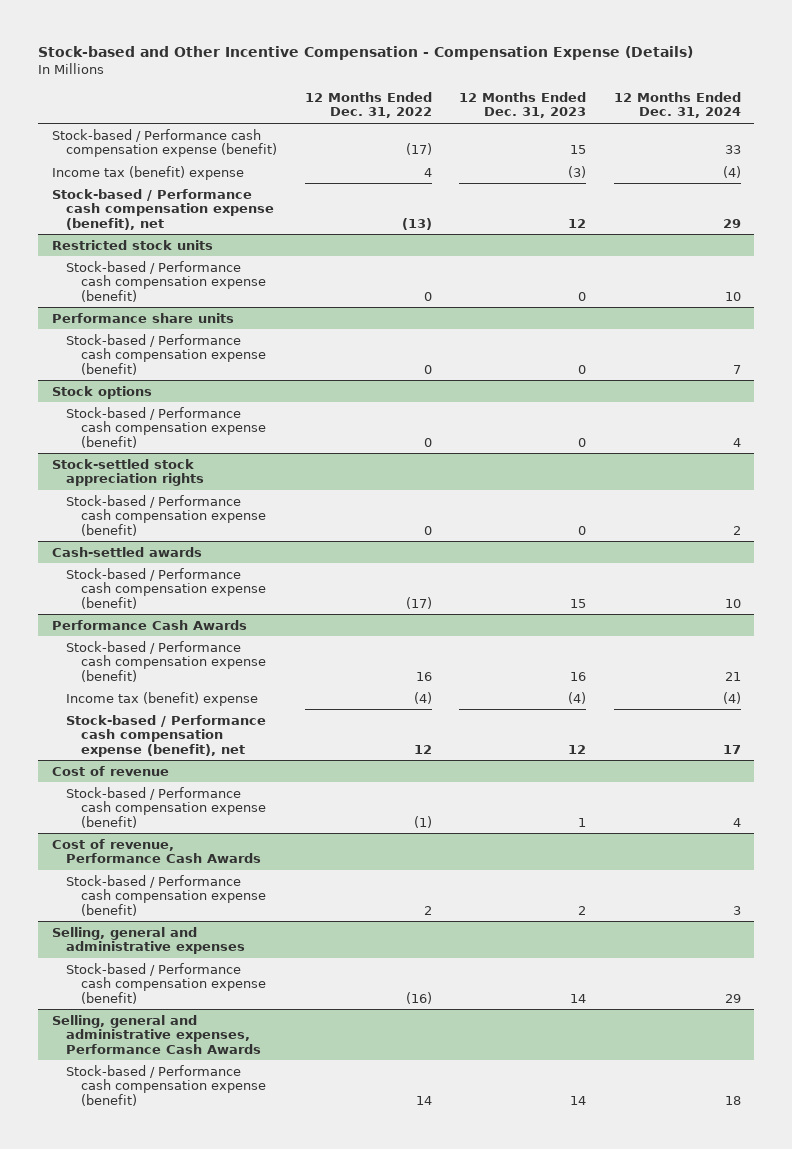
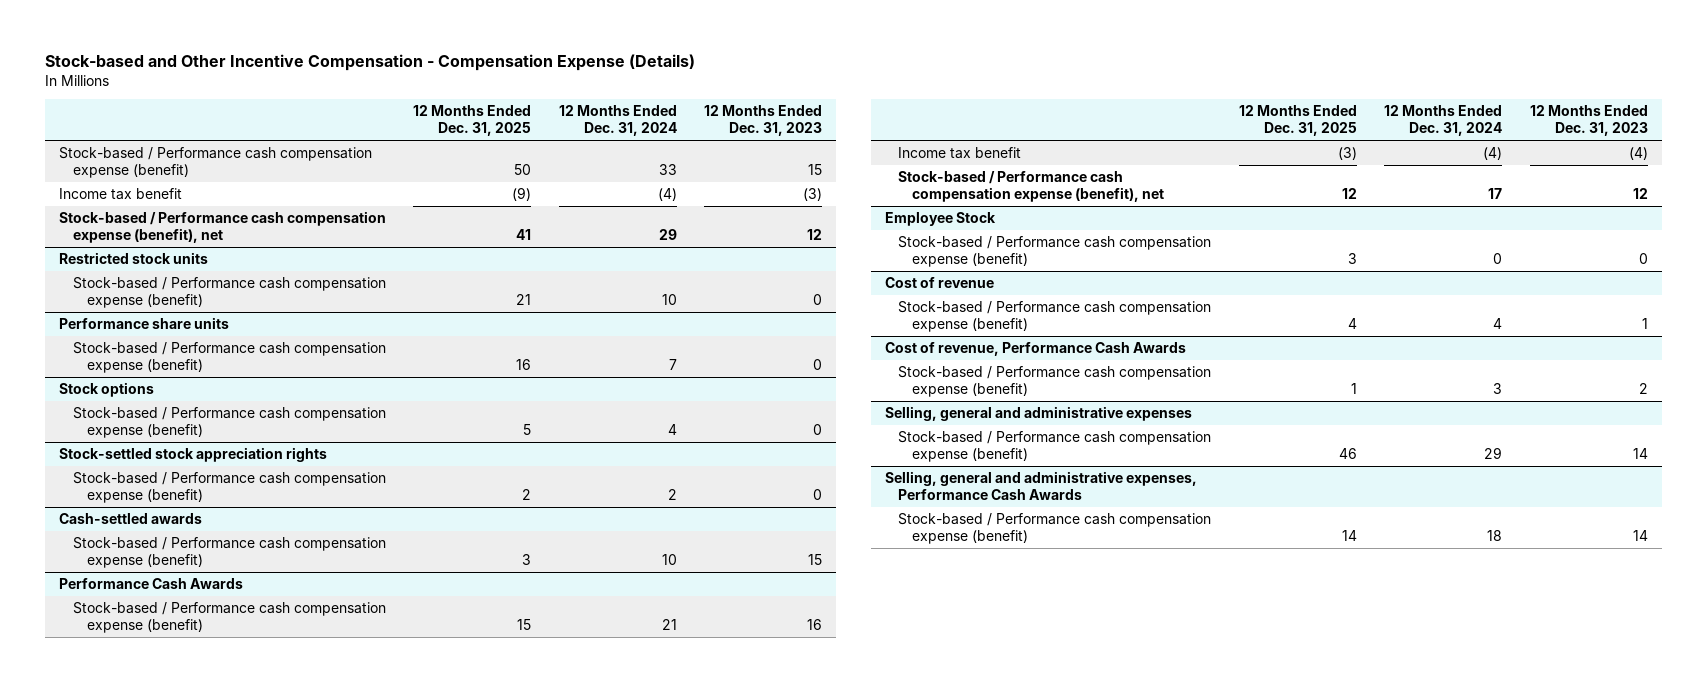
- | 12 Months Ended Dec. 31, 2022 | 12 Months Ended Dec. 31, 2023 | 12 Months Ended Dec. 31, 2024
+ | 12 Months Ended Dec. 31, 2025 | 12 Months Ended Dec. 31, 2024 | 12 Months Ended Dec. 31, 2023
- Income tax (benefit) expense | 4 | (3) | (4)
+ Income tax benefit | (9) | (4) | (3)
@ Performance Cash Awards
- Income tax (benefit) expense | (4) | (4) | (4)
+ Income tax benefit | (3) | (4) | (4)
+ Employee Stock
+ Stock-based / Performance cash compensation expense (benefit) | 3 | 0 | 0

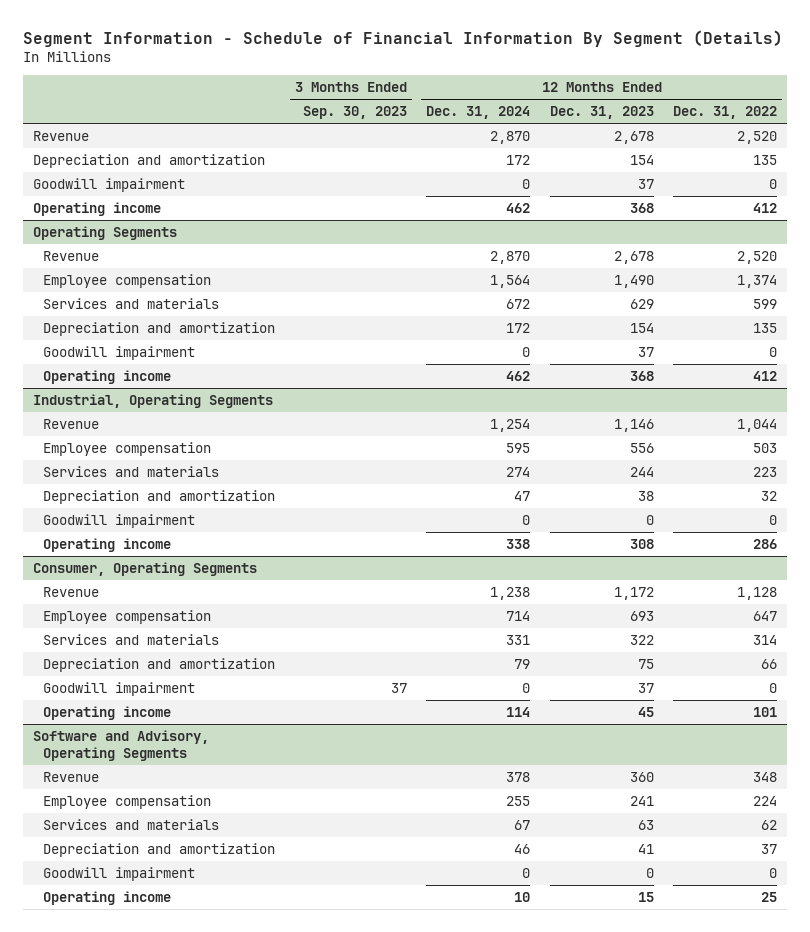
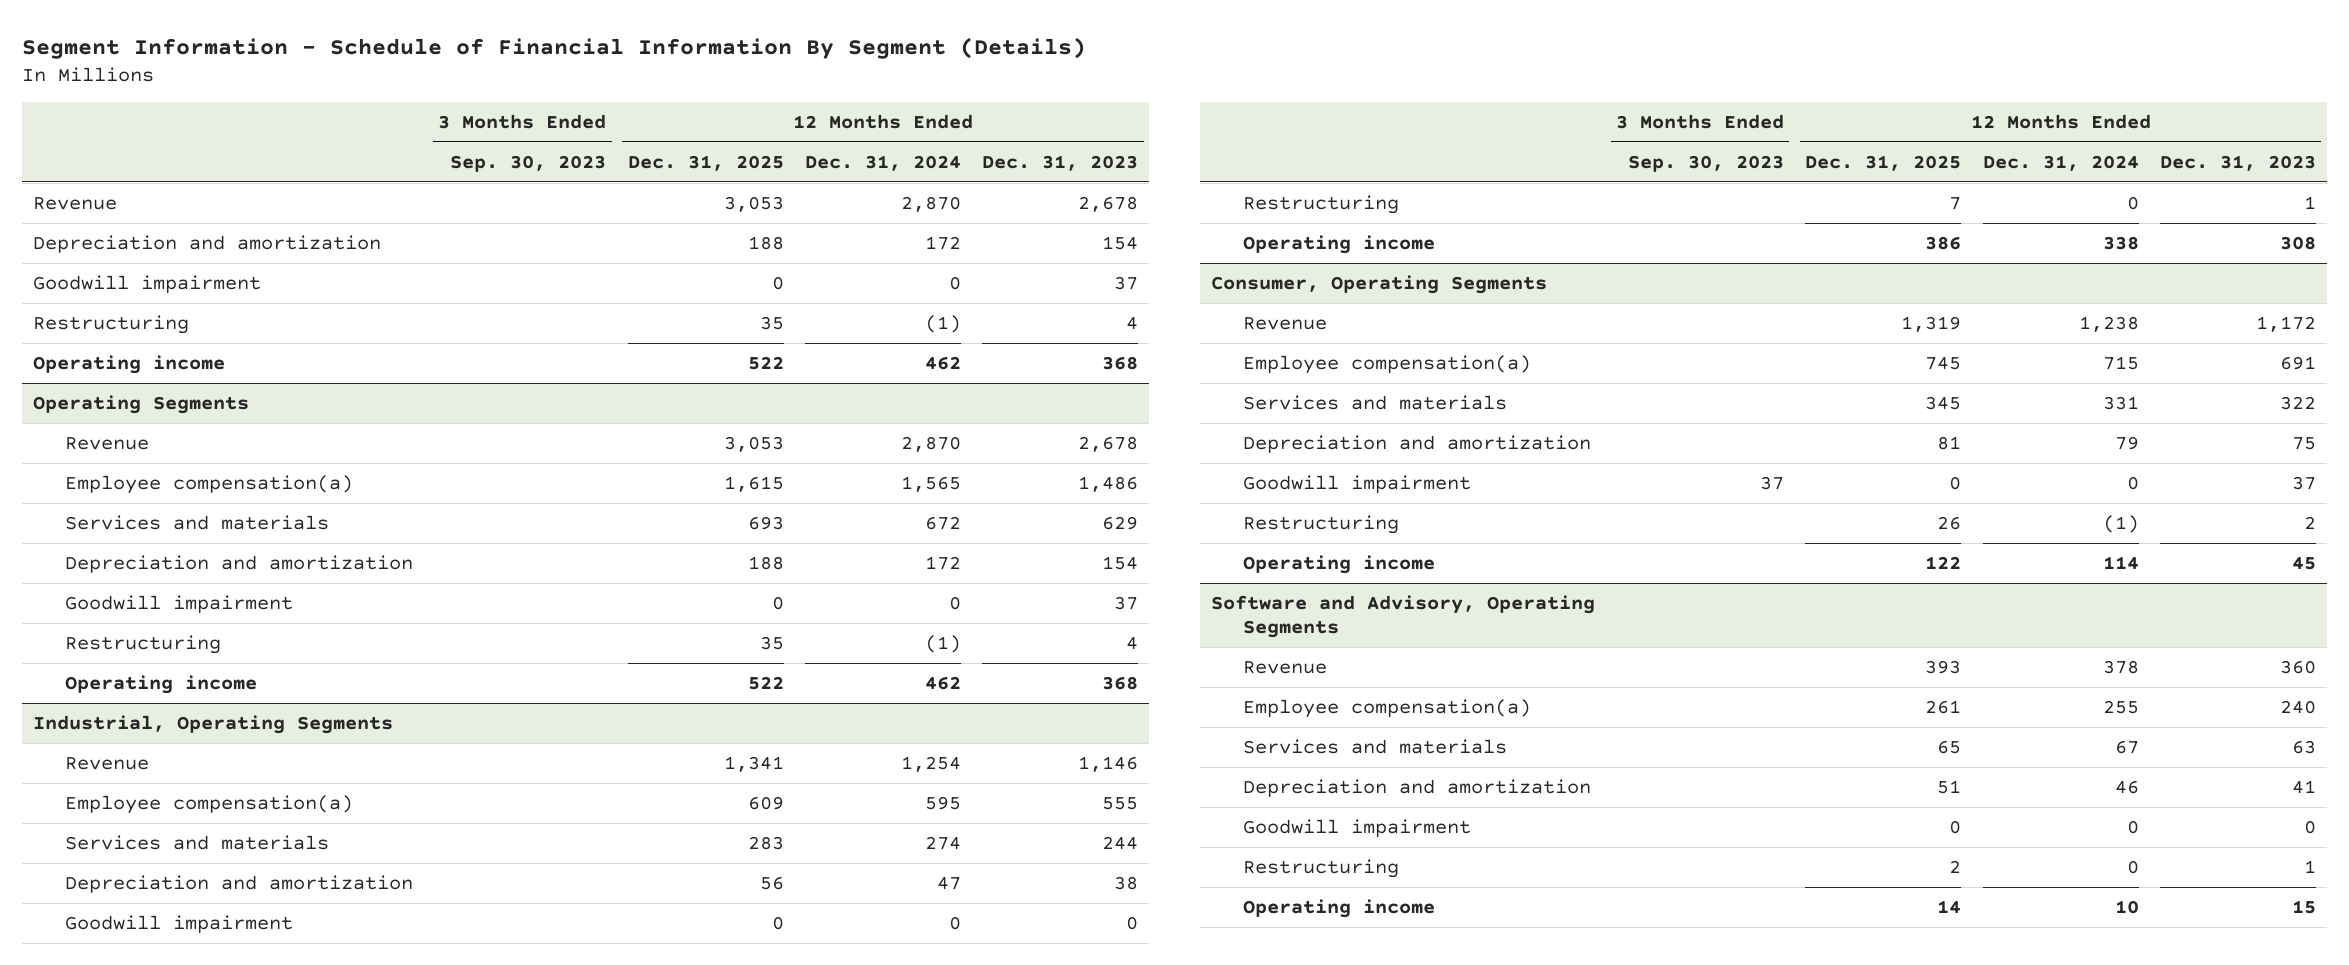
- | 3 Months Ended Sep. 30, 2023 | 12 Months Ended Dec. 31, 2024 | 12 Months Ended Dec. 31, 2023 | 12 Months Ended Dec. 31, 2022
+ | 3 Months Ended Sep. 30, 2023 | 12 Months Ended Dec. 31, 2025 | 12 Months Ended Dec. 31, 2024 | 12 Months Ended Dec. 31, 2023
+ Restructuring | | 35 | (1) | 4
@ Operating Segments
- Employee compensation | | 1,564 | 1,490 | 1,374
+ Employee compensation(a) | | 1,615 | 1,565 | 1,486
+ Restructuring | | 35 | (1) | 4
@ Industrial, Operating Segments
- Employee compensation | | 595 | 556 | 503
+ Employee compensation(a) | | 609 | 595 | 555
+ Restructuring | | 7 | 0 | 1
@ Consumer, Operating Segments
- Employee compensation | | 714 | 693 | 647
+ Employee compensation(a) | | 745 | 715 | 691
+ Restructuring | | 26 | (1) | 2
@ Software and Advisory, Operating Segments
- Employee compensation | | 255 | 241 | 224
+ Employee compensation(a) | | 261 | 255 | 240
+ Restructuring | | 2 | 0 | 1

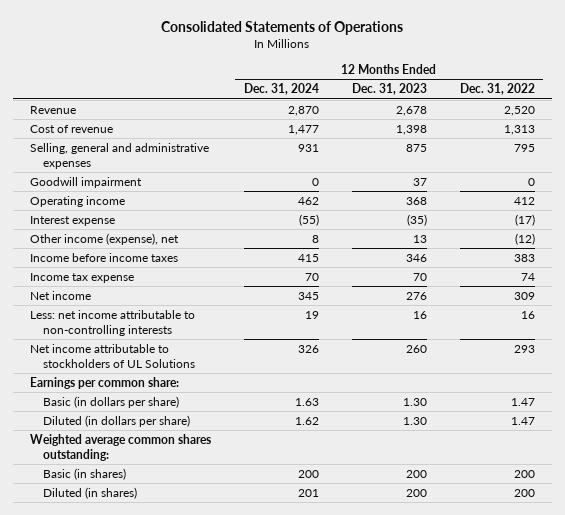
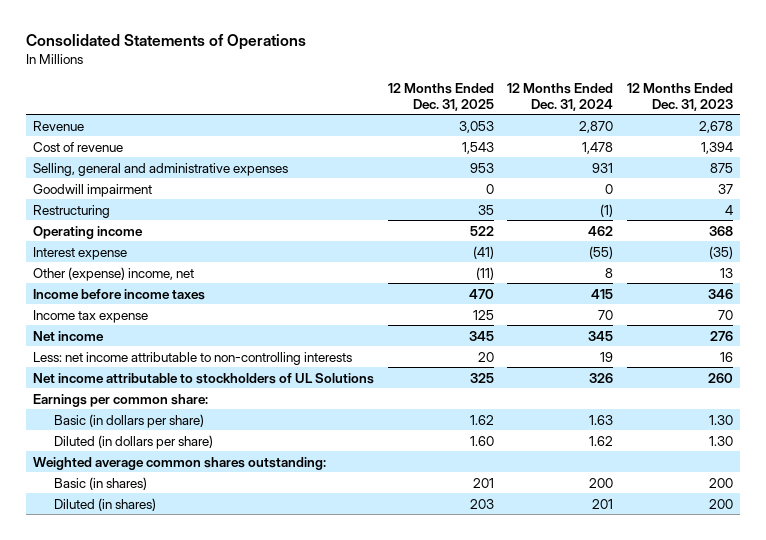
- | 12 Months Ended Dec. 31, 2024 | 12 Months Ended Dec. 31, 2023 | 12 Months Ended Dec. 31, 2022
+ | 12 Months Ended Dec. 31, 2025 | 12 Months Ended Dec. 31, 2024 | 12 Months Ended Dec. 31, 2023
- Cost of revenue | 1,477 | 1,398 | 1,313
+ Cost of revenue | 1,543 | 1,478 | 1,394
+ Restructuring | 35 | (1) | 4
- Other income (expense), net | 8 | 13 | (12)
+ Other (expense) income, net | (11) | 8 | 13

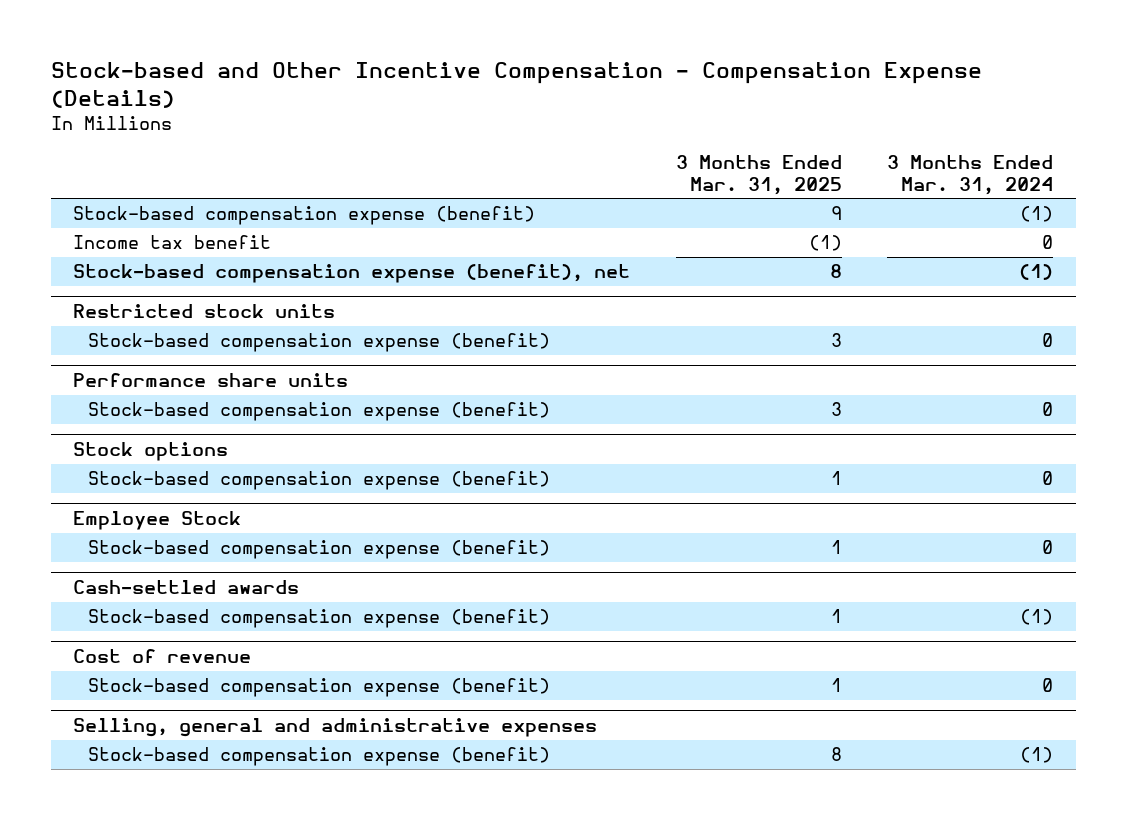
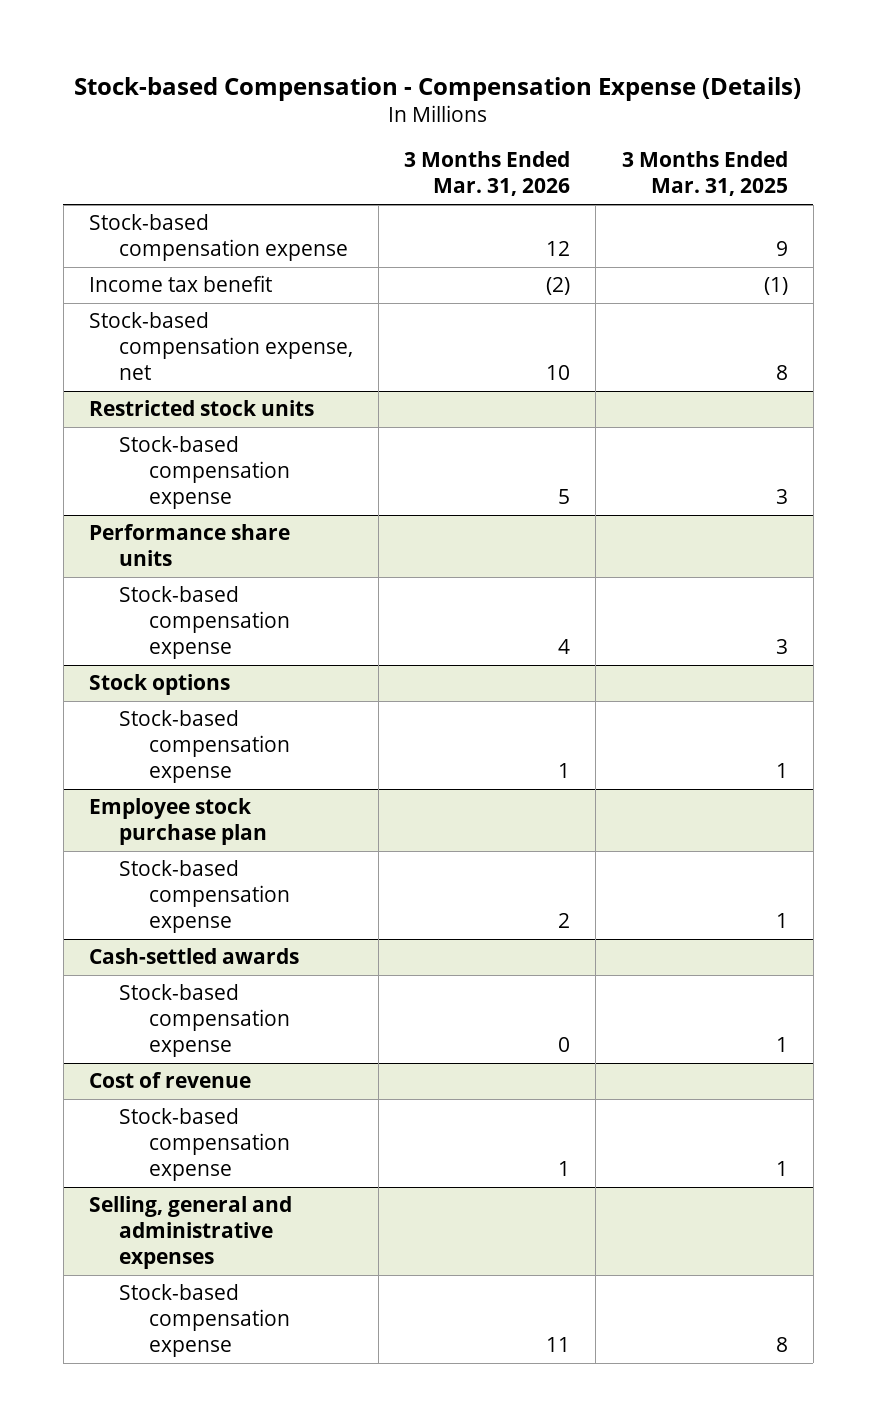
- Stock-based and Other Incentive Compensation - Compensation Expense (Details)
+ Stock-based Compensation - Compensation Expense (Details)
- | 3 Months Ended Mar. 31, 2025 | 3 Months Ended Mar. 31, 2024
+ | 3 Months Ended Mar. 31, 2026 | 3 Months Ended Mar. 31, 2025
- Stock-based compensation expense (benefit) | 9 | (1)
+ Stock-based compensation expense | 12 | 9
- Stock-based compensation expense (benefit), net | 8 | (1)
+ Stock-based compensation expense, net | 10 | 8
@ Restricted stock units
- Stock-based compensation expense (benefit) | 3 | 0
+ Stock-based compensation expense | 5 | 3
@ Performance share units
- Stock-based compensation expense (benefit) | 3 | 0
+ Stock-based compensation expense | 4 | 3
@ Stock options
- Stock-based compensation expense (benefit) | 1 | 0
- Employee Stock
- Stock-based compensation expense (benefit) | 1 | 0
@ Stock options
+ Stock-based compensation expense | 1 | 1
+ Employee stock purchase plan
+ Stock-based compensation expense | 2 | 1
@ Cash-settled awards
- Stock-based compensation expense (benefit) | 1 | (1)
+ Stock-based compensation expense | 0 | 1
@ Cost of revenue
- Stock-based compensation expense (benefit) | 1 | 0
+ Stock-based compensation expense | 1 | 1
@ Selling, general and administrative expenses
- Stock-based compensation expense (benefit) | 8 | (1)
+ Stock-based compensation expense | 11 | 8

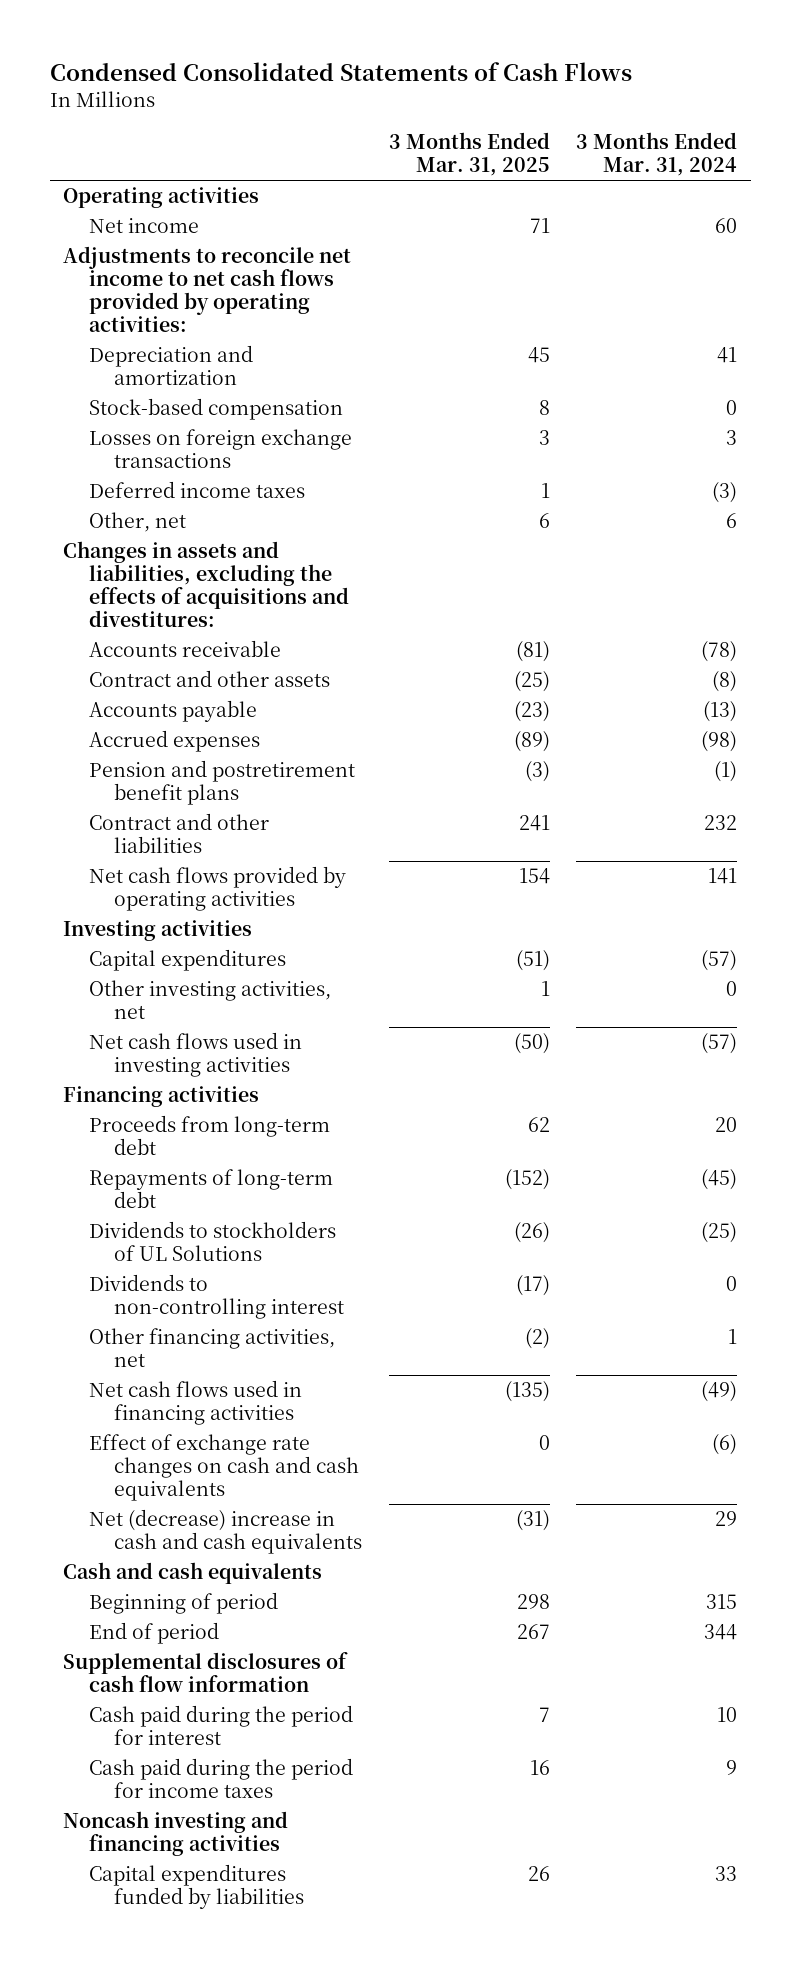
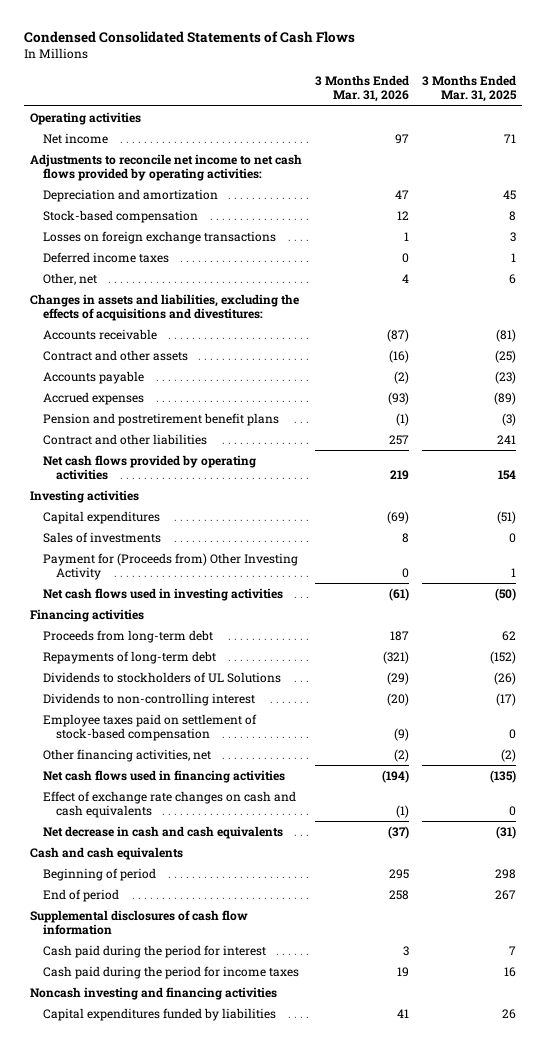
- | 3 Months Ended Mar. 31, 2025 | 3 Months Ended Mar. 31, 2024
+ | 3 Months Ended Mar. 31, 2026 | 3 Months Ended Mar. 31, 2025
- Other investing activities, net | 1 | 0
+ Sales of investments | 8 | 0
+ Payment for (Proceeds from) Other Investing Activity | 0 | 1
+ Employee taxes paid on settlement of stock-based compensation | (9) | 0
- Net (decrease) increase in cash and cash equivalents | (31) | 29
+ Net decrease in cash and cash equivalents | (37) | (31)

